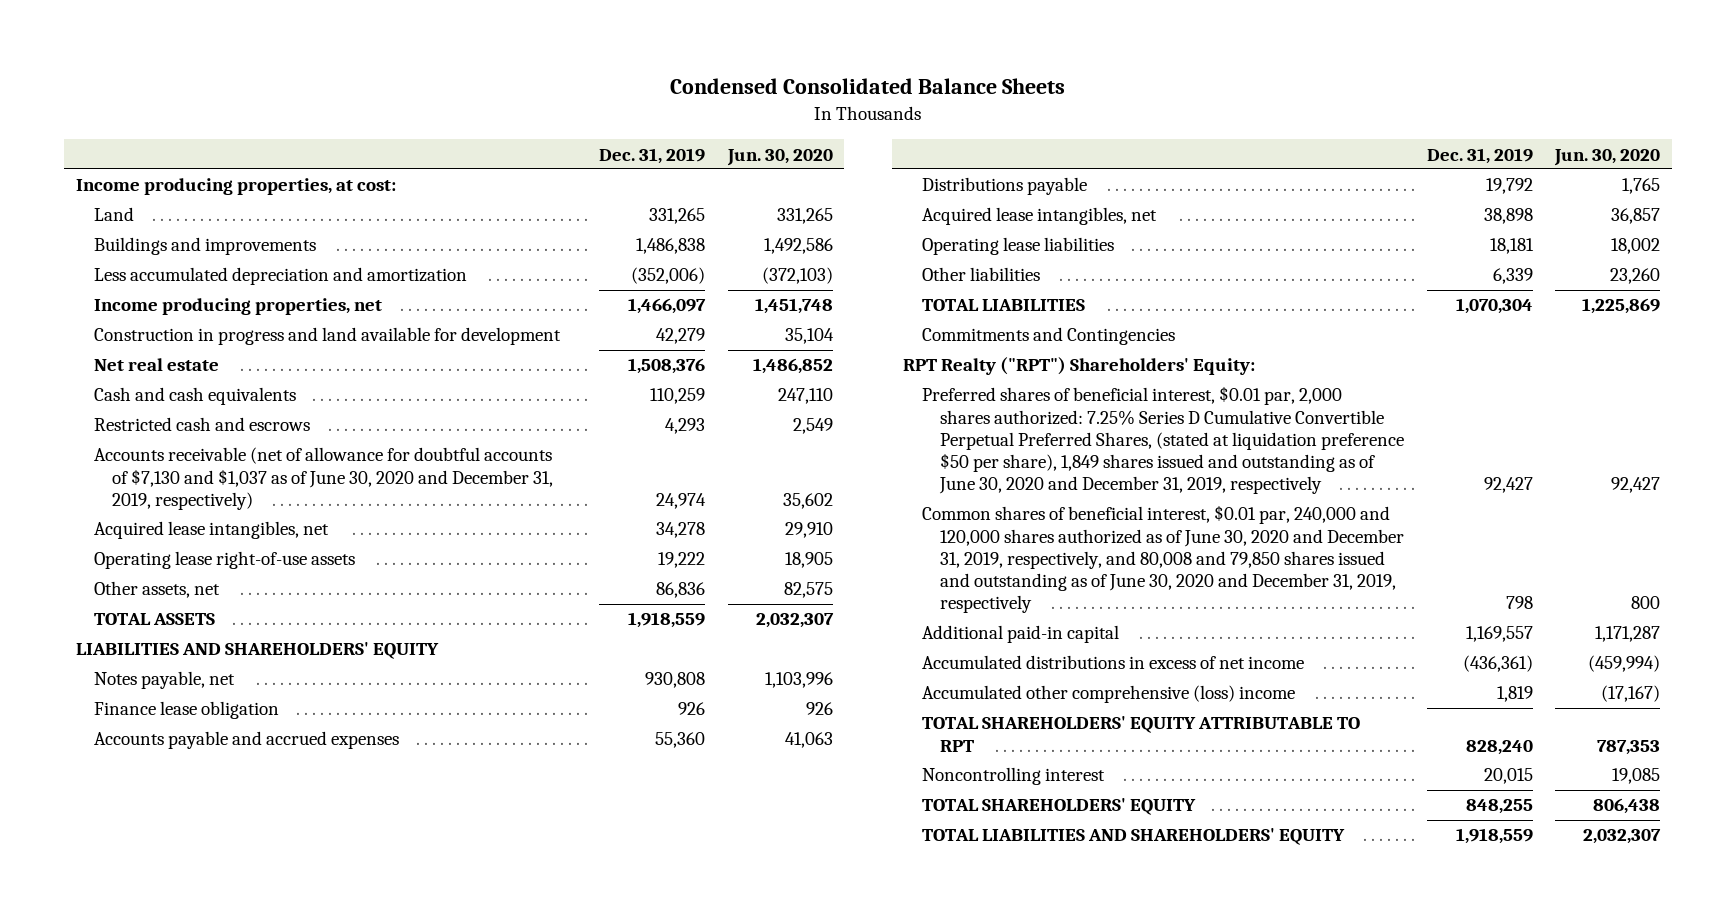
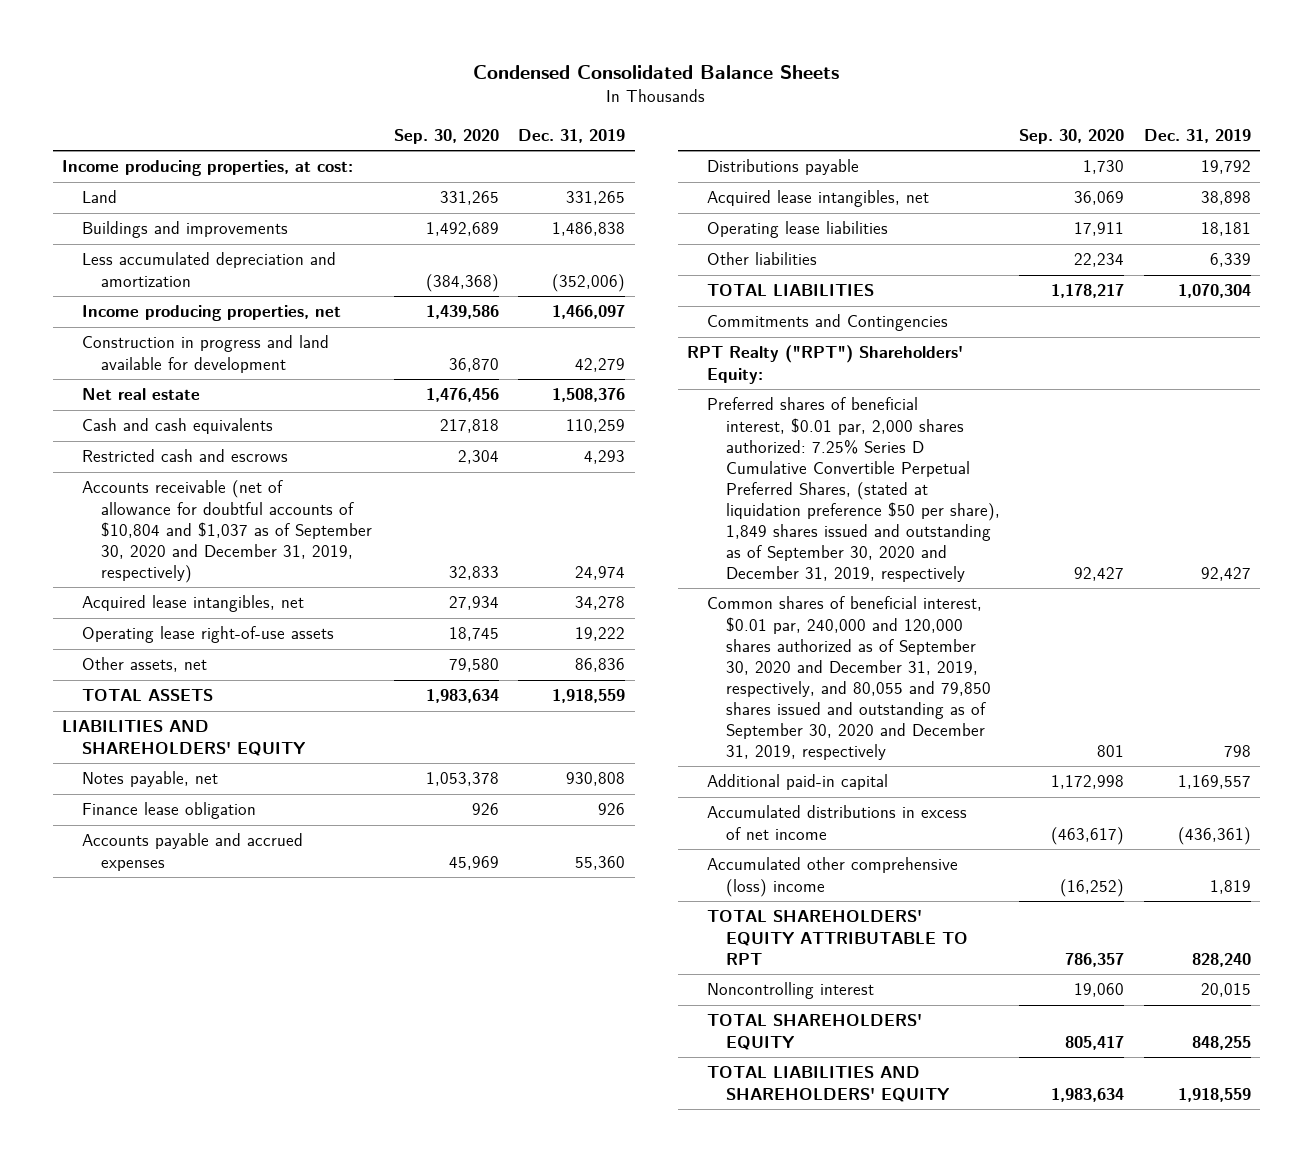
- | Dec. 31, 2019 | Jun. 30, 2020
+ | Sep. 30, 2020 | Dec. 31, 2019
- Accounts receivable (net of allowance for doubtful accounts of $7,130 and $1,037 as of June 30, 2020 and December 31, 2019, respectively) | 24,974 | 35,602
+ Accounts receivable (net of allowance for doubtful accounts of $10,804 and $1,037 as of September 30, 2020 and December 31, 2019, respectively) | 32,833 | 24,974
- Preferred shares of beneficial interest, $0.01 par, 2,000 shares authorized: 7.25% Series D Cumulative Convertible Perpetual Preferred Shares, (stated at liquidation preference $50 per share), 1,849 shares issued and outstanding as of June 30, 2020 and December 31, 2019, respectively | 92,427 | 92,427
- Common shares of beneficial interest, $0.01 par, 240,000 and 120,000 shares authorized as of June 30, 2020 and December 31, 2019, respectively, and 80,008 and 79,850 shares issued and outstanding as of June 30, 2020 and December 31, 2019, respectively | 798 | 800
+ Preferred shares of beneficial interest, $0.01 par, 2,000 shares authorized: 7.25% Series D Cumulative Convertible Perpetual Preferred Shares, (stated at liquidation preference $50 per share), 1,849 shares issued and outstanding as of September 30, 2020 and December 31, 2019, respectively | 92,427 | 92,427
+ Common shares of beneficial interest, $0.01 par, 240,000 and 120,000 shares authorized as of September 30, 2020 and December 31, 2019, respectively, and 80,055 and 79,850 shares issued and outstanding as of September 30, 2020 and December 31, 2019, respectively | 801 | 798

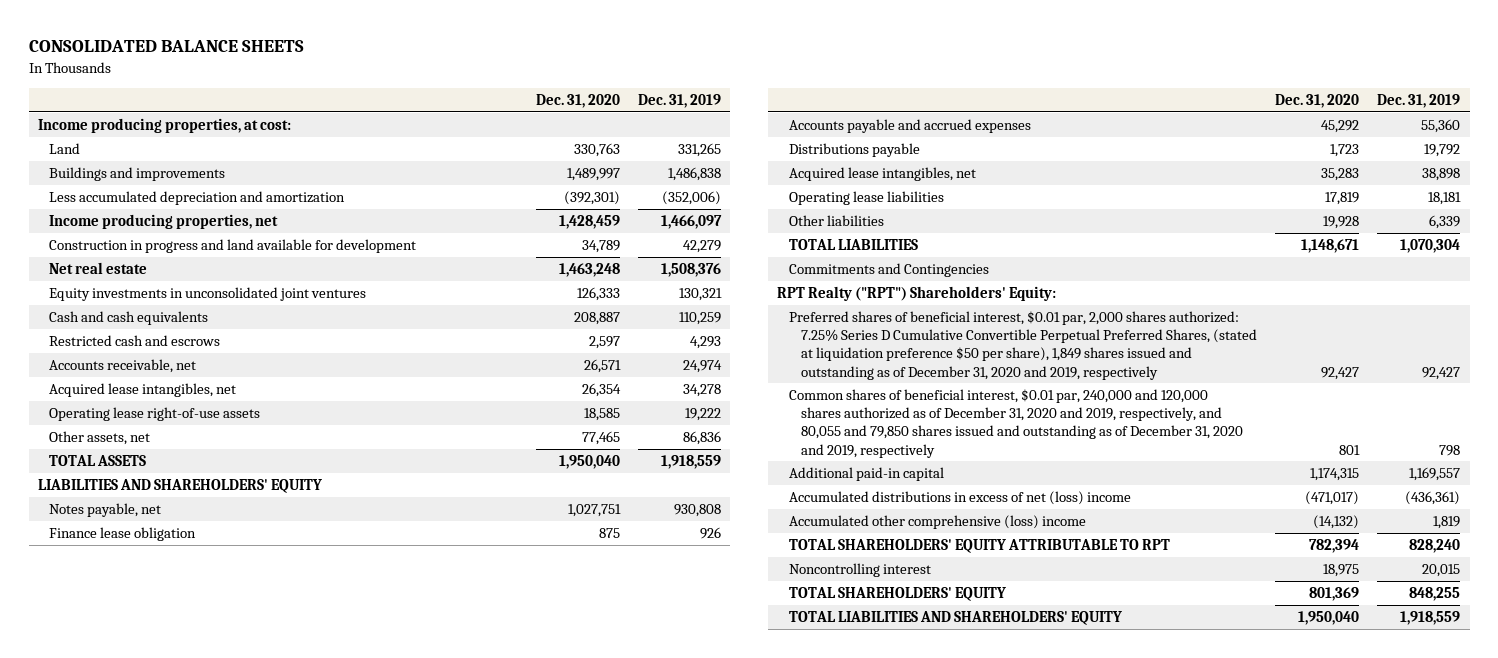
- Condensed Consolidated Balance Sheets
+ CONSOLIDATED BALANCE SHEETS
- | Sep. 30, 2020 | Dec. 31, 2019
+ | Dec. 31, 2020 | Dec. 31, 2019
+ Equity investments in unconsolidated joint ventures | 126,333 | 130,321
- Accounts receivable (net of allowance for doubtful accounts of $10,804 and $1,037 as of September 30, 2020 and December 31, 2019, respectively) | 32,833 | 24,974
+ Accounts receivable, net | 26,571 | 24,974
- Preferred shares of beneficial interest, $0.01 par, 2,000 shares authorized: 7.25% Series D Cumulative Convertible Perpetual Preferred Shares, (stated at liquidation preference $50 per share), 1,849 shares issued and outstanding as of September 30, 2020 and December 31, 2019, respectively | 92,427 | 92,427
- Common shares of beneficial interest, $0.01 par, 240,000 and 120,000 shares authorized as of September 30, 2020 and December 31, 2019, respectively, and 80,055 and 79,850 shares issued and outstanding as of September 30, 2020 and December 31, 2019, respectively | 801 | 798
+ Preferred shares of beneficial interest, $0.01 par, 2,000 shares authorized: 7.25% Series D Cumulative Convertible Perpetual Preferred Shares, (stated at liquidation preference $50 per share), 1,849 shares issued and outstanding as of December 31, 2020 and 2019, respectively | 92,427 | 92,427
+ Common shares of beneficial interest, $0.01 par, 240,000 and 120,000 shares authorized as of December 31, 2020 and 2019, respectively, and 80,055 and 79,850 shares issued and outstanding as of December 31, 2020 and 2019, respectively | 801 | 798
- Accumulated distributions in excess of net income | (463,617) | (436,361)
+ Accumulated distributions in excess of net (loss) income | (471,017) | (436,361)

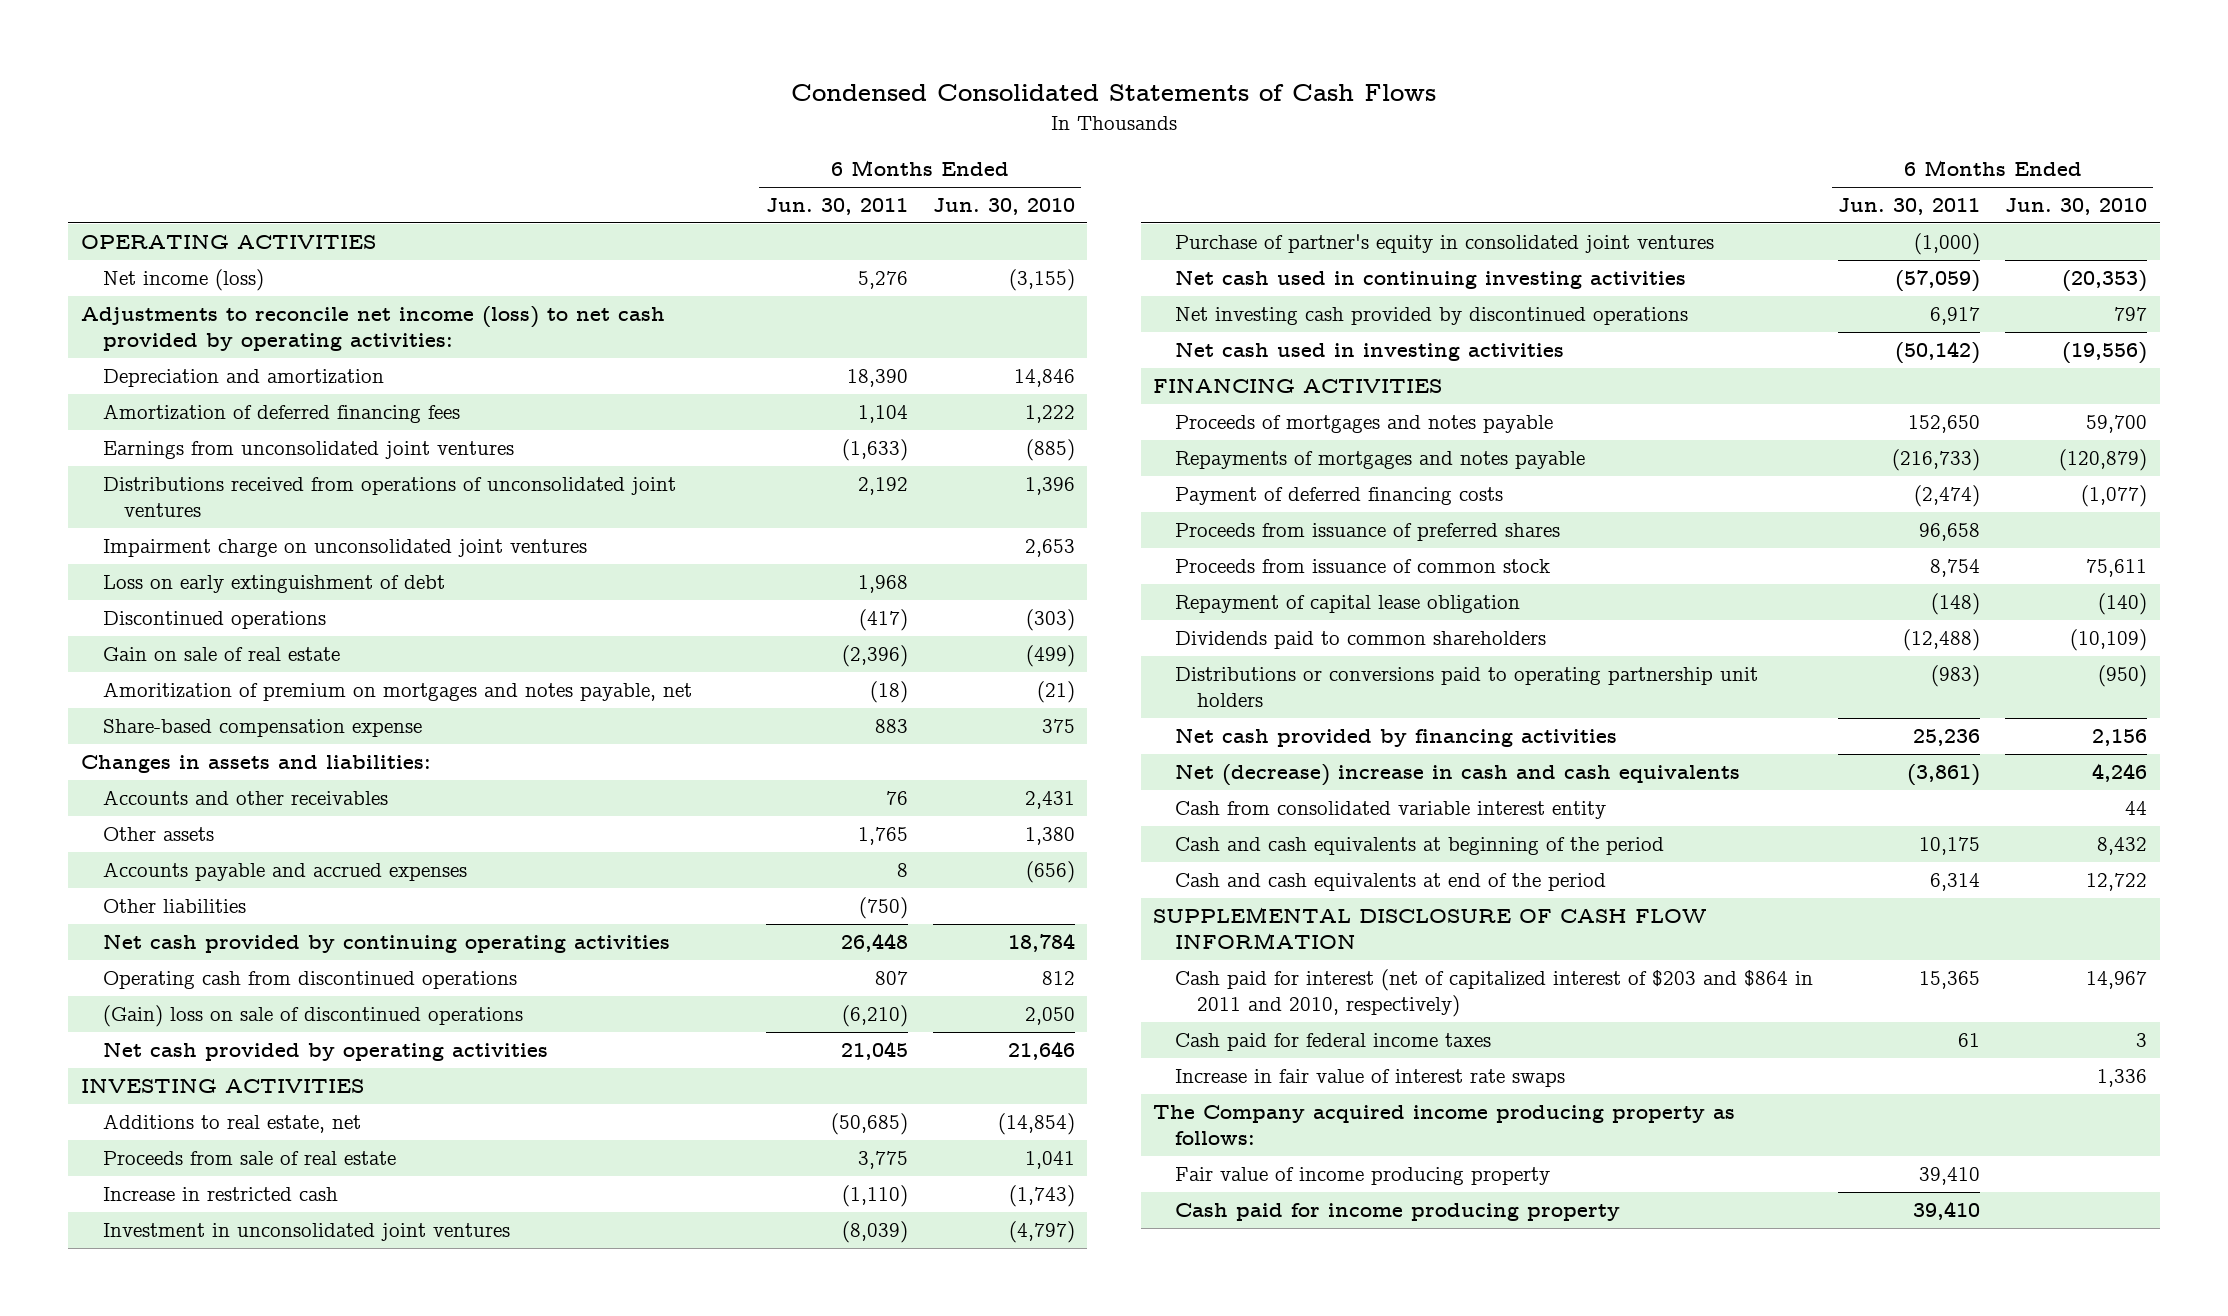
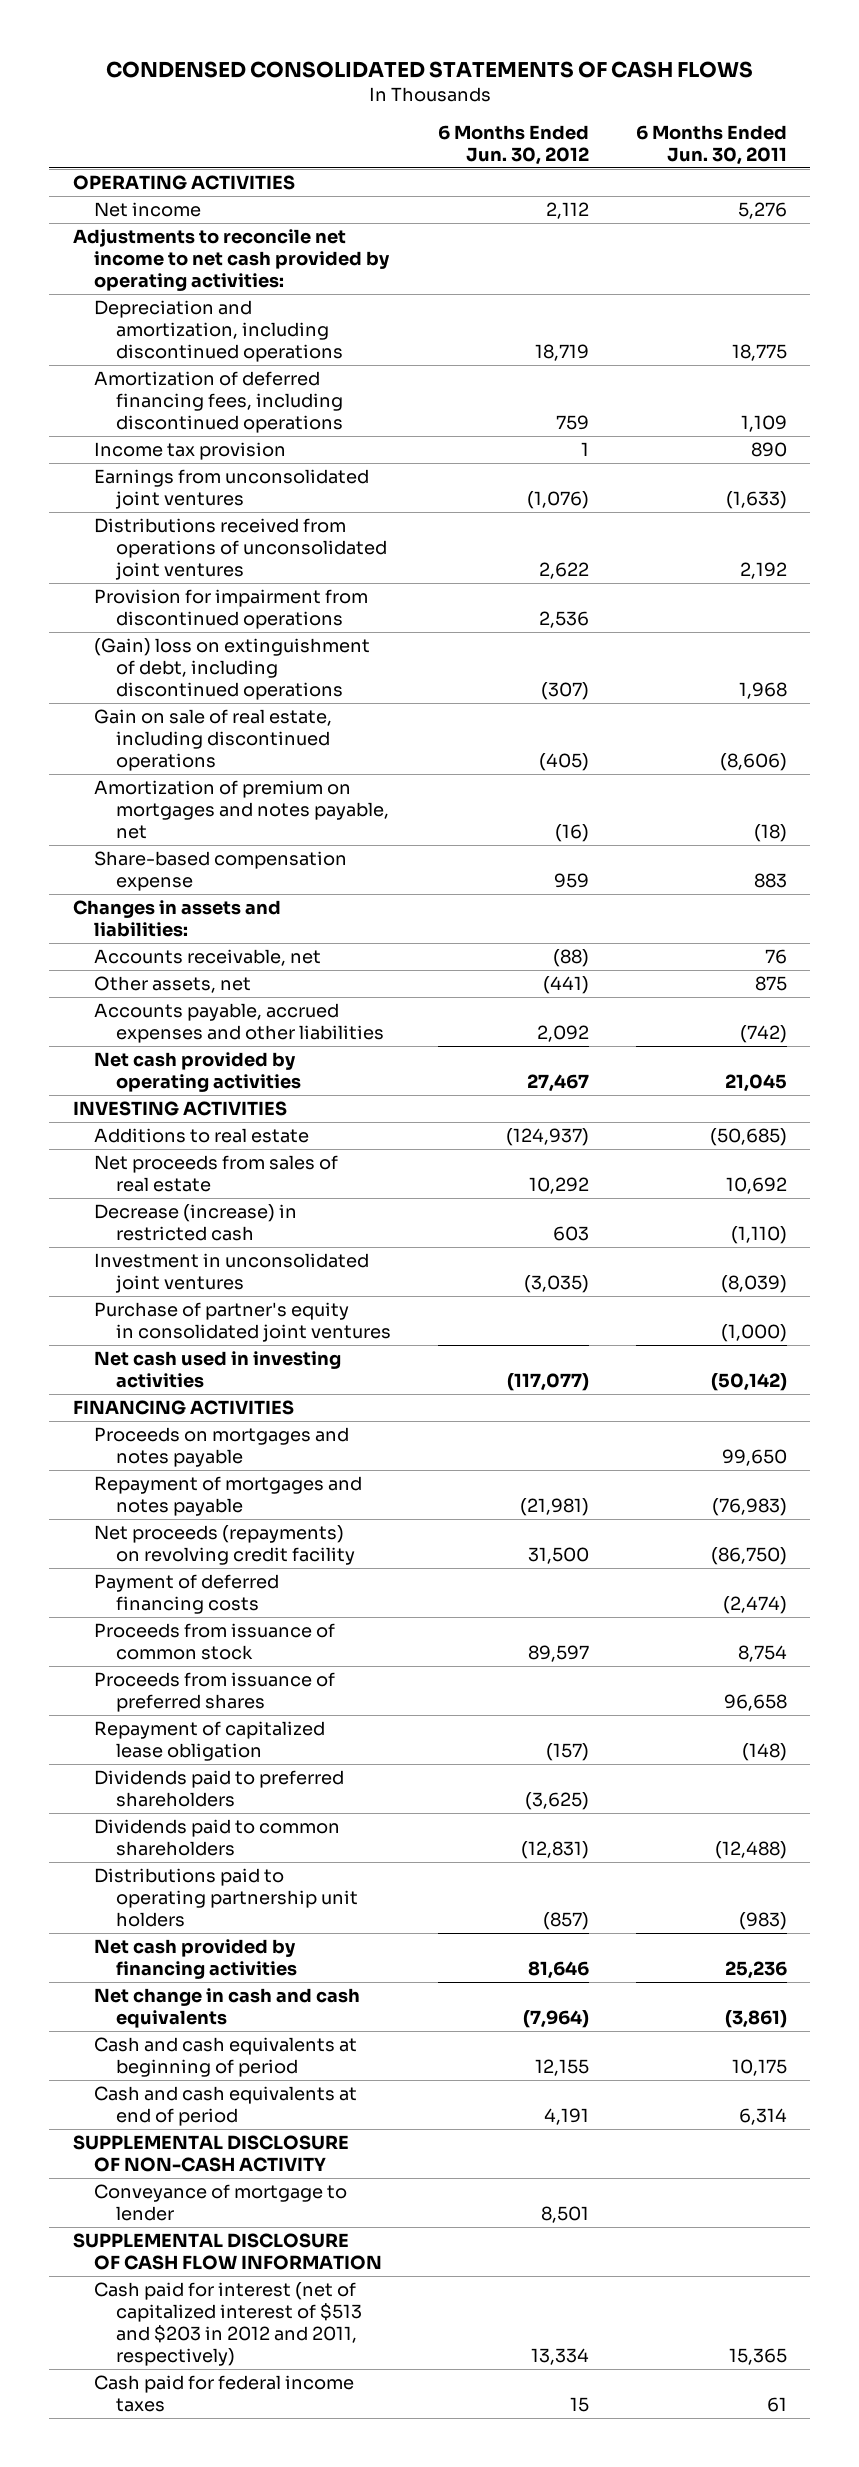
- Condensed Consolidated Statements of Cash Flows
+ CONDENSED CONSOLIDATED STATEMENTS OF CASH FLOWS
- | 6 Months Ended Jun. 30, 2011 | 6 Months Ended Jun. 30, 2010
+ | 6 Months Ended Jun. 30, 2012 | 6 Months Ended Jun. 30, 2011
- Net income (loss) | 5,276 | (3,155)
- Adjustments to reconcile net income (loss) to net cash provided by operating activities:
- Depreciation and amortization | 18,390 | 14,846
- Amortization of deferred financing fees | 1,104 | 1,222
+ Net income | 2,112 | 5,276
+ Adjustments to reconcile net income to net cash provided by operating activities:
+ Depreciation and amortization, including discontinued operations | 18,719 | 18,775
+ Amortization of deferred financing fees, including discontinued operations | 759 | 1,109
+ Income tax provision | 1 | 890
- Impairment charge on unconsolidated joint ventures | | 2,653
- Loss on early extinguishment of debt | 1,968 |
- Discontinued operations | (417) | (303)
- Gain on sale of real estate | (2,396) | (499)
- Amoritization of premium on mortgages and notes payable, net | (18) | (21)
+ Provision for impairment from discontinued operations | 2,536 |
+ (Gain) loss on extinguishment of debt, including discontinued operations | (307) | 1,968
+ Gain on sale of real estate, including discontinued operations | (405) | (8,606)
+ Amortization of premium on mortgages and notes payable, net | (16) | (18)
- Accounts and other receivables | 76 | 2,431
- Other assets | 1,765 | 1,380
- Accounts payable and accrued expenses | 8 | (656)
- Other liabilities | (750) |
- Net cash provided by continuing operating activities | 26,448 | 18,784
- Operating cash from discontinued operations | 807 | 812
- (Gain) loss on sale of discontinued operations | (6,210) | 2,050
+ Accounts receivable, net | (88) | 76
+ Other assets, net | (441) | 875
+ Accounts payable, accrued expenses and other liabilities | 2,092 | (742)
- Additions to real estate, net | (50,685) | (14,854)
- Proceeds from sale of real estate | 3,775 | 1,041
- Increase in restricted cash | (1,110) | (1,743)
+ Additions to real estate | (124,937) | (50,685)
+ Net proceeds from sales of real estate | 10,292 | 10,692
+ Decrease (increase) in restricted cash | 603 | (1,110)
- Net cash used in continuing investing activities | (57,059) | (20,353)
- Net investing cash provided by discontinued operations | 6,917 | 797
- Proceeds of mortgages and notes payable | 152,650 | 59,700
- Repayments of mortgages and notes payable | (216,733) | (120,879)
+ Proceeds on mortgages and notes payable | | 99,650
+ Repayment of mortgages and notes payable | (21,981) | (76,983)
+ Net proceeds (repayments) on revolving credit facility | 31,500 | (86,750)
- Repayment of capital lease obligation | (148) | (140)
moved down: Proceeds from issuance of preferred shares | | 96,658
+ Repayment of capitalized lease obligation | (157) | (148)
+ Dividends paid to preferred shareholders | (3,625) |
- Distributions or conversions paid to operating partnership unit holders | (983) | (950)
+ Distributions paid to operating partnership unit holders | (857) | (983)
- Net (decrease) increase in cash and cash equivalents | (3,861) | 4,246
- Cash from consolidated variable interest entity | | 44
- Cash and cash equivalents at beginning of the period | 10,175 | 8,432
- Cash and cash equivalents at end of the period | 6,314 | 12,722
+ Net change in cash and cash equivalents | (7,964) | (3,861)
+ Cash and cash equivalents at beginning of period | 12,155 | 10,175
+ Cash and cash equivalents at end of period | 4,191 | 6,314
+ SUPPLEMENTAL DISCLOSURE OF NON-CASH ACTIVITY
+ Conveyance of mortgage to lender | 8,501 |
- Cash paid for interest (net of capitalized interest of $203 and $864 in 2011 and 2010, respectively) | 15,365 | 14,967
+ Cash paid for interest (net of capitalized interest of $513 and $203 in 2012 and 2011, respectively) | 13,334 | 15,365
- Increase in fair value of interest rate swaps | | 1,336
- The Company acquired income producing property as follows:
- Fair value of income producing property | 39,410 |
- Cash paid for income producing property | 39,410 |

